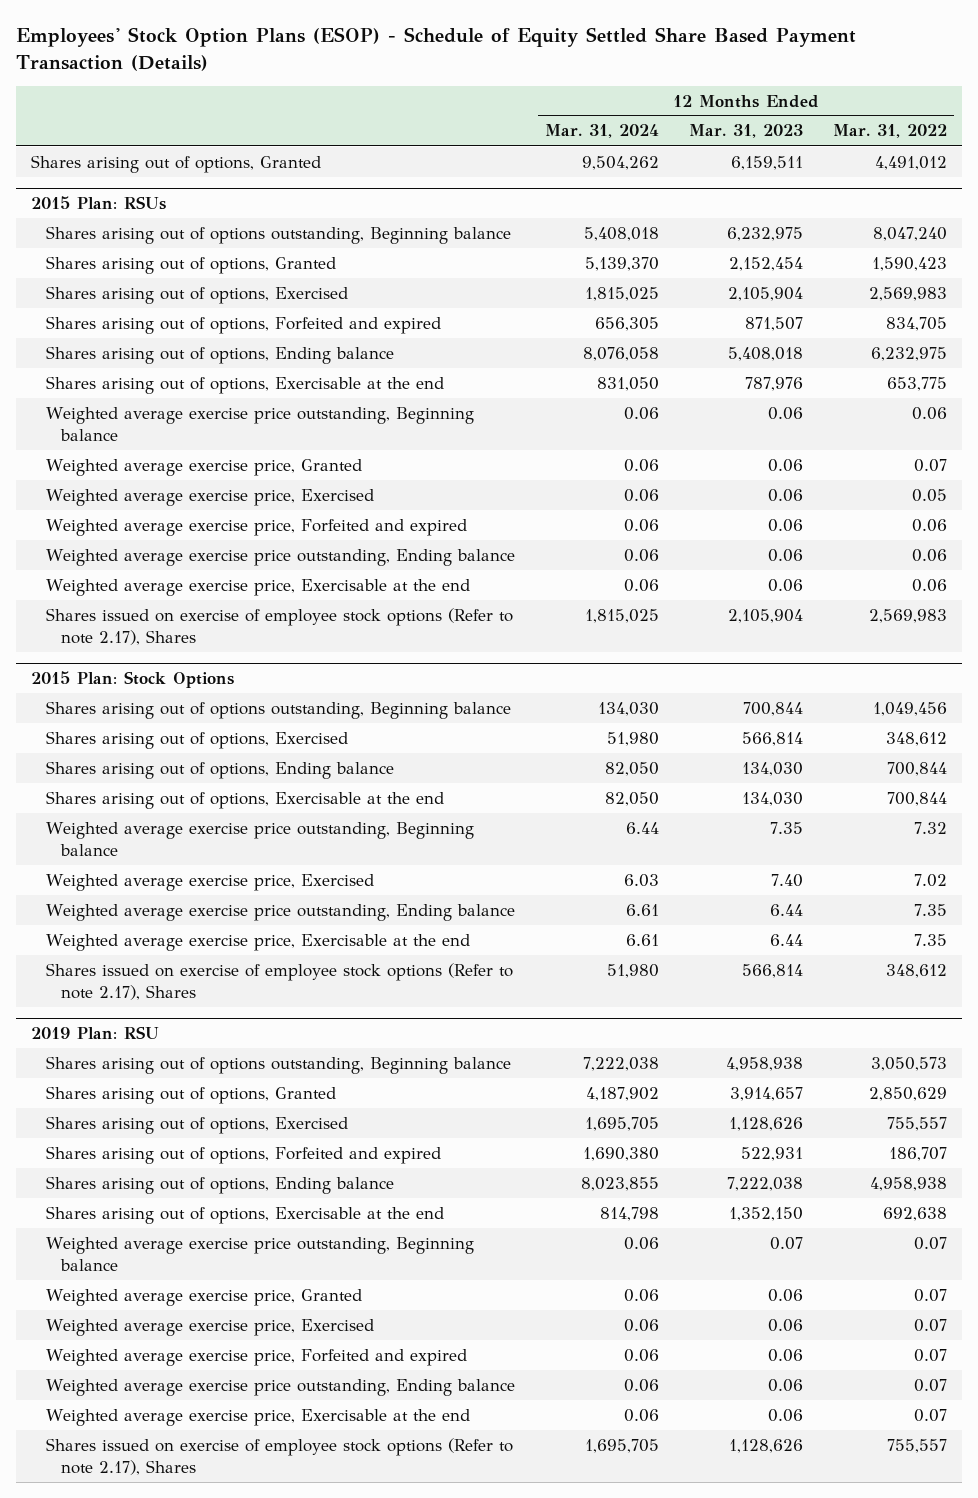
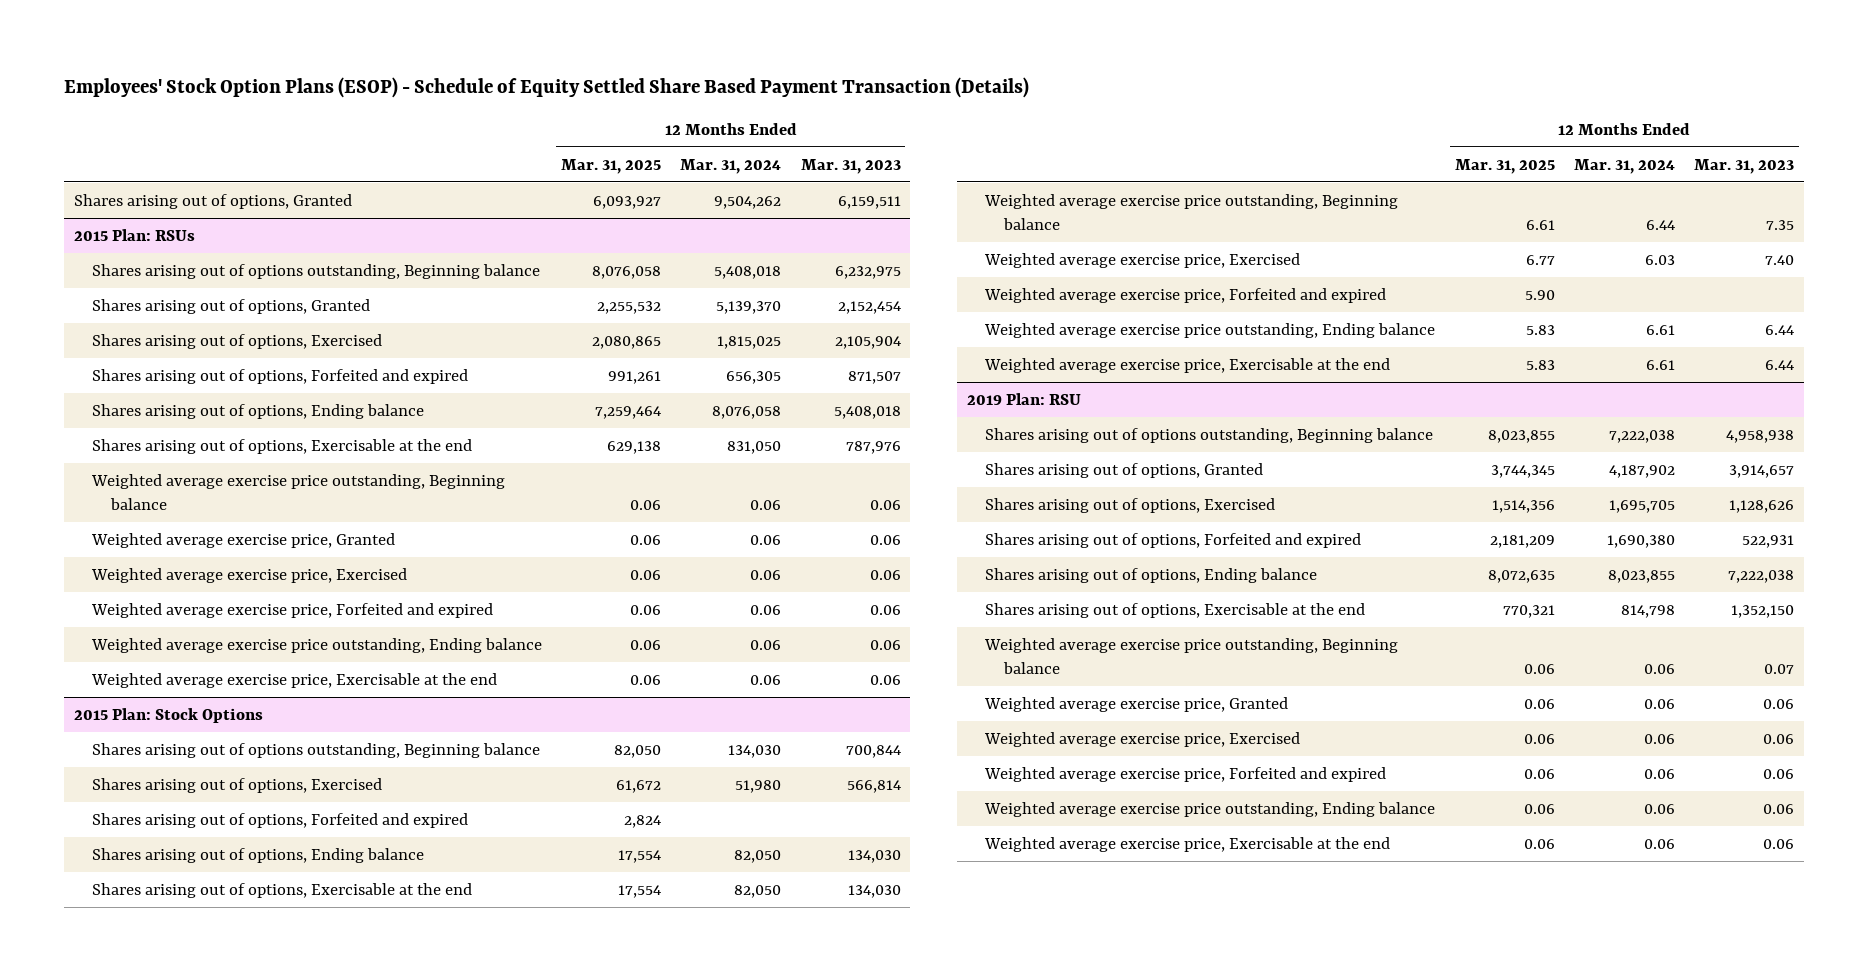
- | 12 Months Ended Mar. 31, 2024 | 12 Months Ended Mar. 31, 2023 | 12 Months Ended Mar. 31, 2022
+ | 12 Months Ended Mar. 31, 2025 | 12 Months Ended Mar. 31, 2024 | 12 Months Ended Mar. 31, 2023
@ 2015 Plan: RSUs
- Shares issued on exercise of employee stock options (Refer to note 2.17), Shares | 1,815,025 | 2,105,904 | 2,569,983
@ 2015 Plan: Stock Options
+ Shares arising out of options, Forfeited and expired | 2,824 | |
+ Weighted average exercise price, Forfeited and expired | 5.90 | |
- Shares issued on exercise of employee stock options (Refer to note 2.17), Shares | 51,980 | 566,814 | 348,612
@ 2019 Plan: RSU
- Shares issued on exercise of employee stock options (Refer to note 2.17), Shares | 1,695,705 | 1,128,626 | 755,557

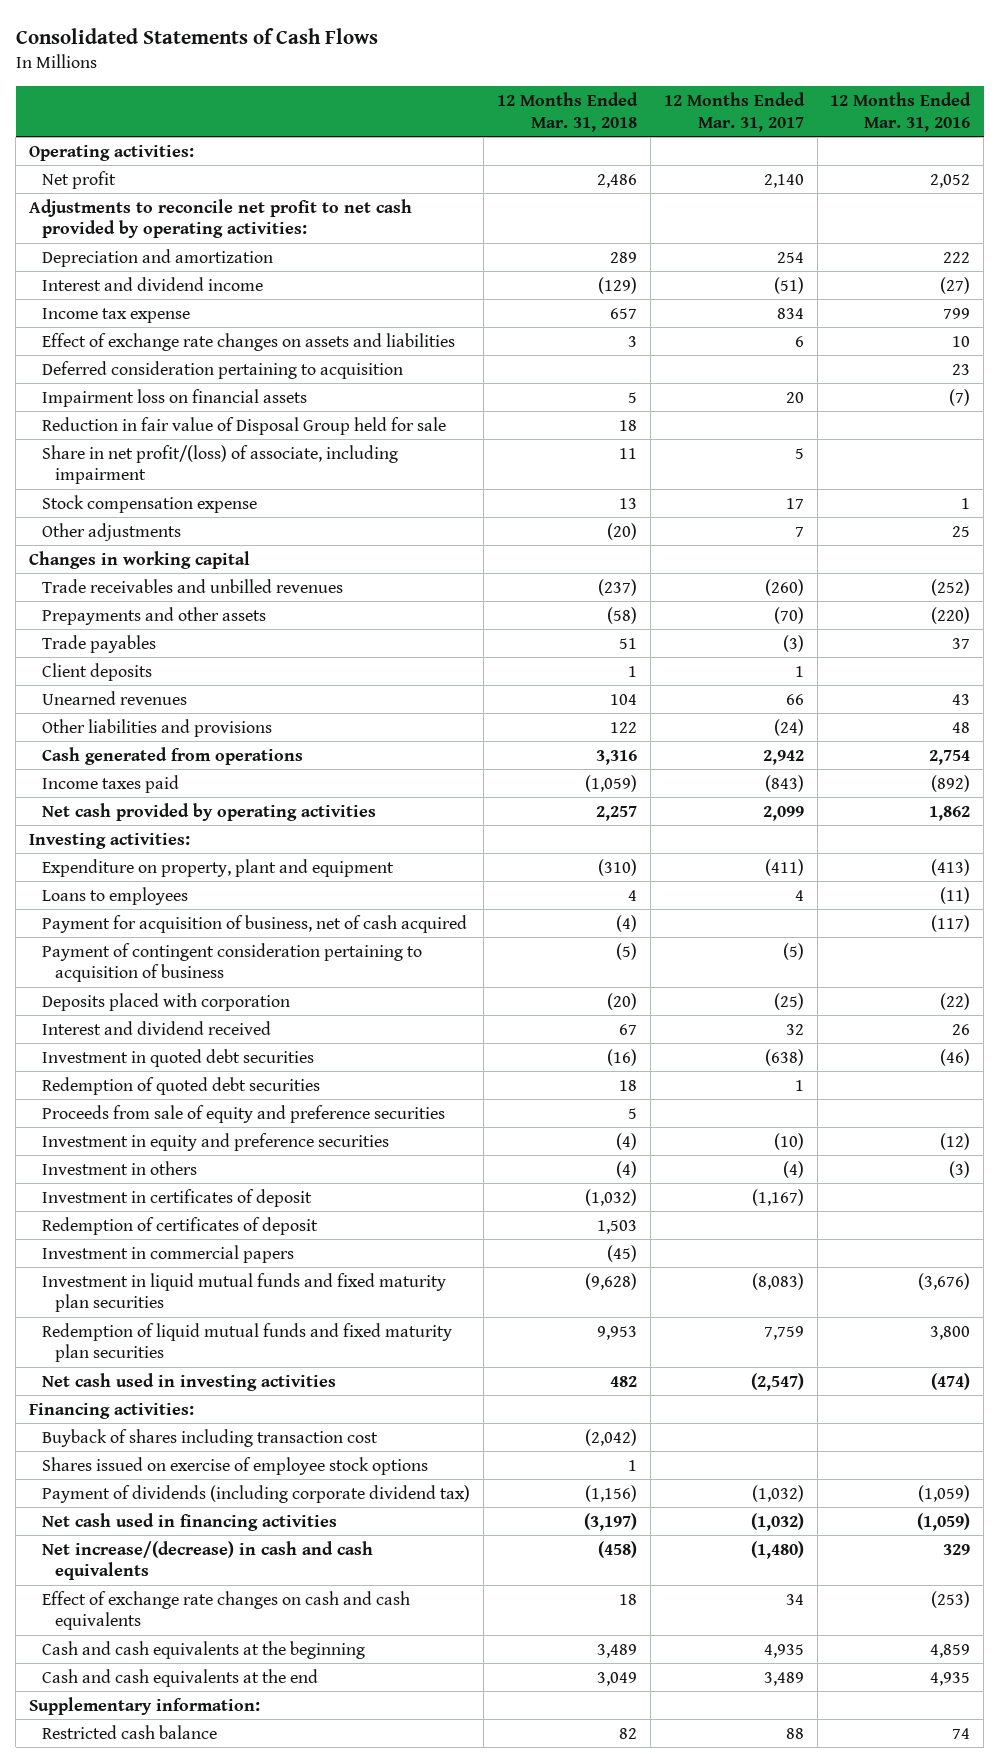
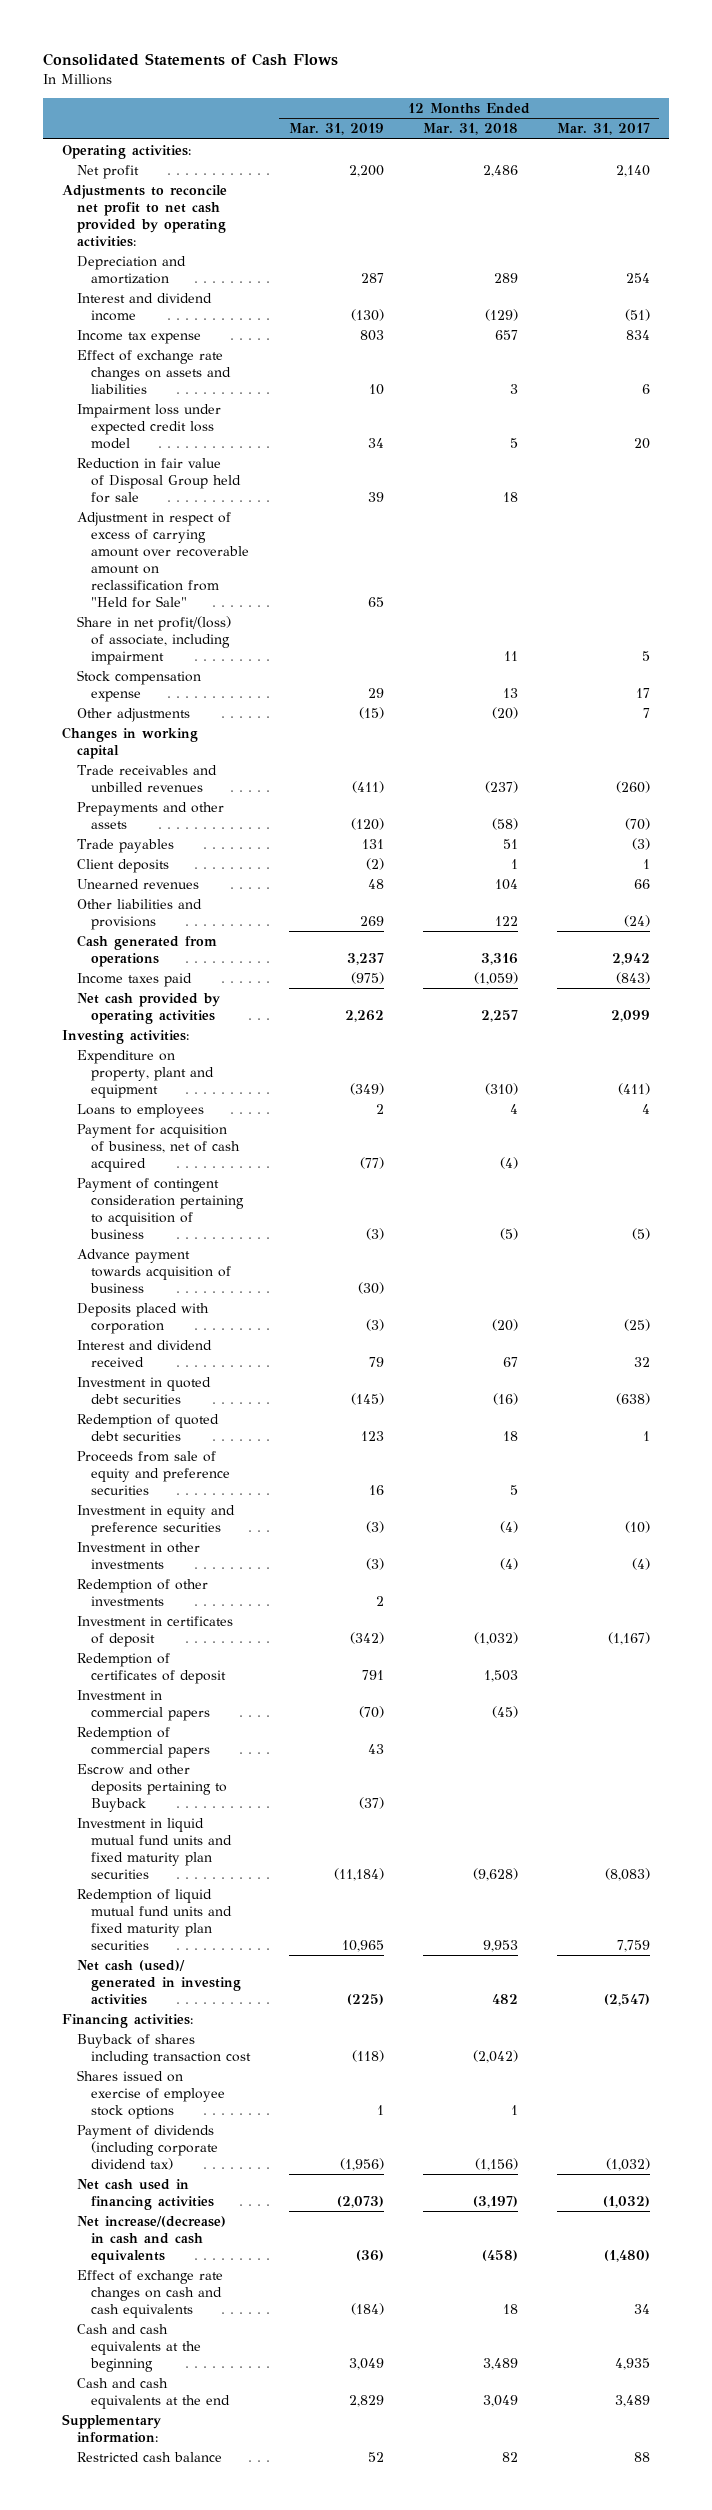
- | 12 Months Ended Mar. 31, 2018 | 12 Months Ended Mar. 31, 2017 | 12 Months Ended Mar. 31, 2016
+ | 12 Months Ended Mar. 31, 2019 | 12 Months Ended Mar. 31, 2018 | 12 Months Ended Mar. 31, 2017
- Deferred consideration pertaining to acquisition | | | 23
- Impairment loss on financial assets | 5 | 20 | (7)
+ Impairment loss under expected credit loss model | 34 | 5 | 20
+ Adjustment in respect of excess of carrying amount over recoverable amount on reclassification from "Held for Sale" | 65 | |
+ Advance payment towards acquisition of business | (30) | |
- Investment in others | (4) | (4) | (3)
+ Investment in other investments | (3) | (4) | (4)
+ Redemption of other investments | 2 | |
- Investment in liquid mutual funds and fixed maturity plan securities | (9,628) | (8,083) | (3,676)
- Redemption of liquid mutual funds and fixed maturity plan securities | 9,953 | 7,759 | 3,800
- Net cash used in investing activities | 482 | (2,547) | (474)
+ Redemption of commercial papers | 43 | |
+ Escrow and other deposits pertaining to Buyback | (37) | |
+ Investment in liquid mutual fund units and fixed maturity plan securities | (11,184) | (9,628) | (8,083)
+ Redemption of liquid mutual fund units and fixed maturity plan securities | 10,965 | 9,953 | 7,759
+ Net cash (used)/ generated in investing activities | (225) | 482 | (2,547)

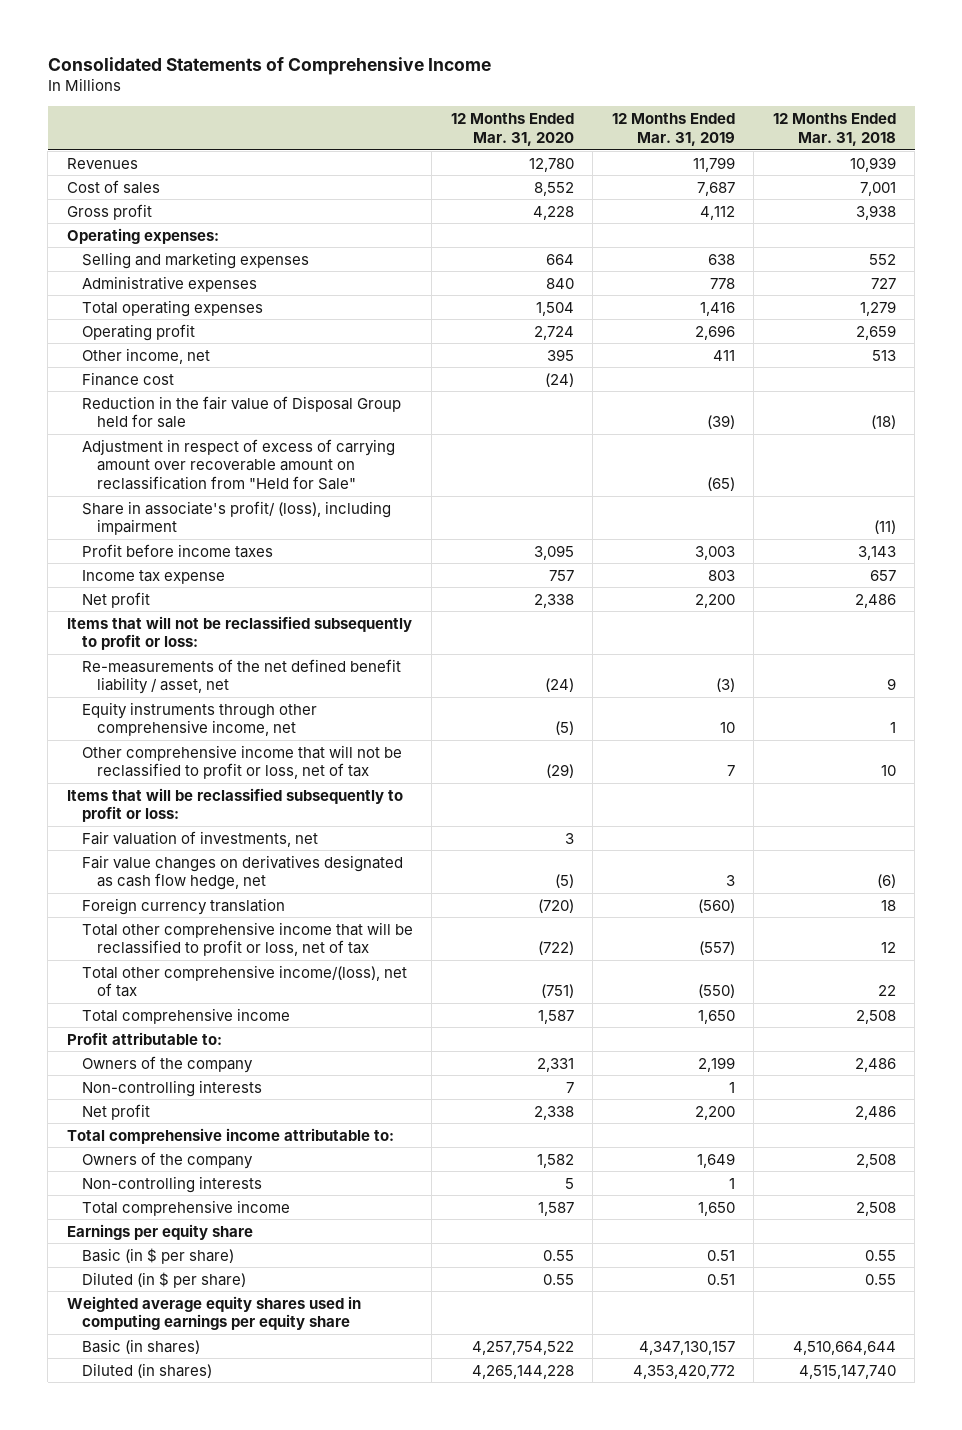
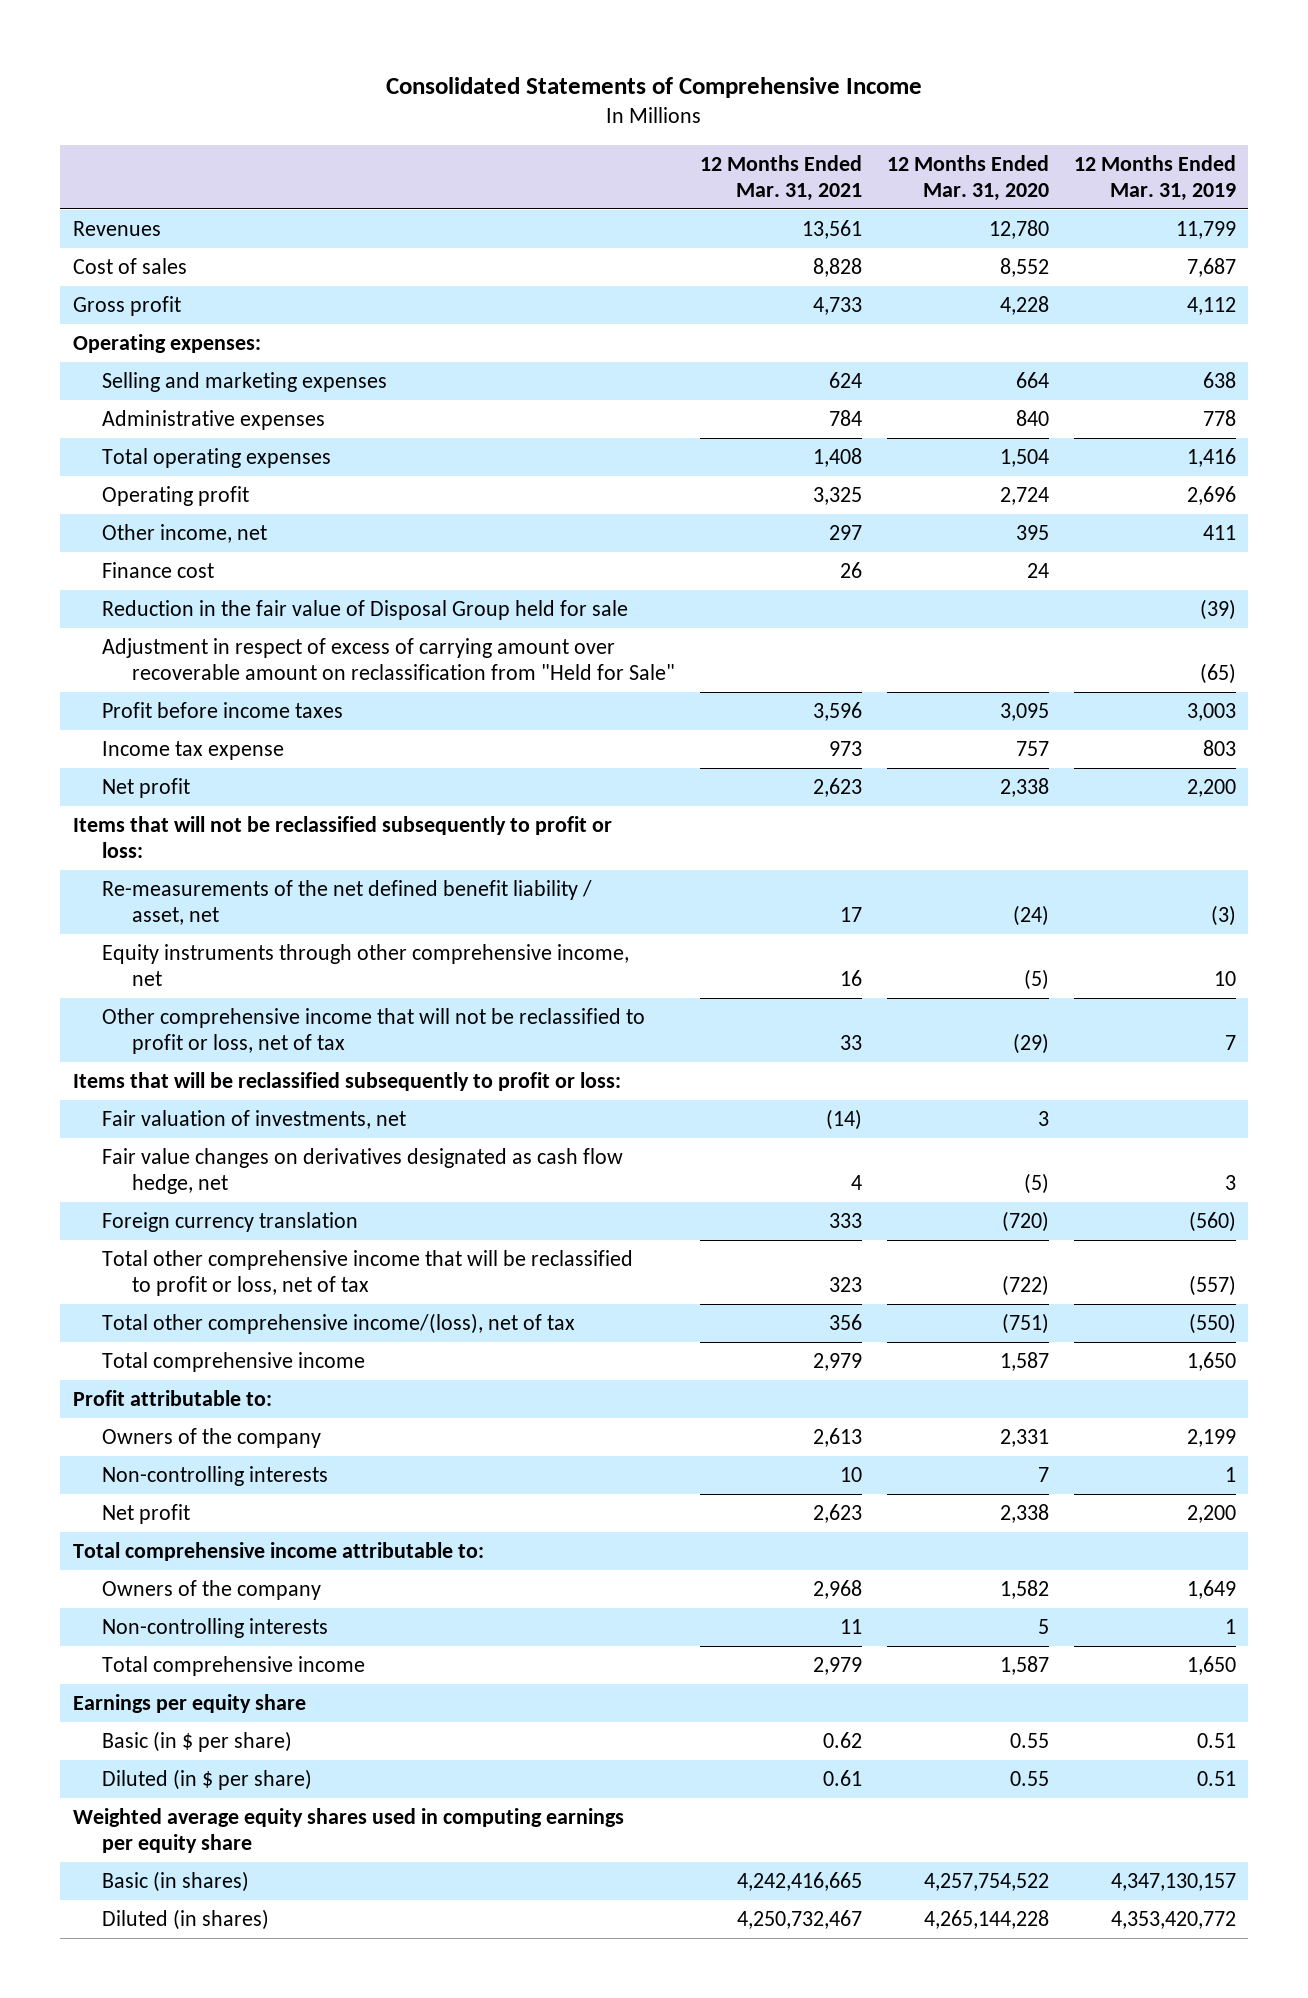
- | 12 Months Ended Mar. 31, 2020 | 12 Months Ended Mar. 31, 2019 | 12 Months Ended Mar. 31, 2018
+ | 12 Months Ended Mar. 31, 2021 | 12 Months Ended Mar. 31, 2020 | 12 Months Ended Mar. 31, 2019
- Finance cost | (24) | |
+ Finance cost | 26 | 24 |
- Share in associate's profit/ (loss), including impairment | | | (11)

